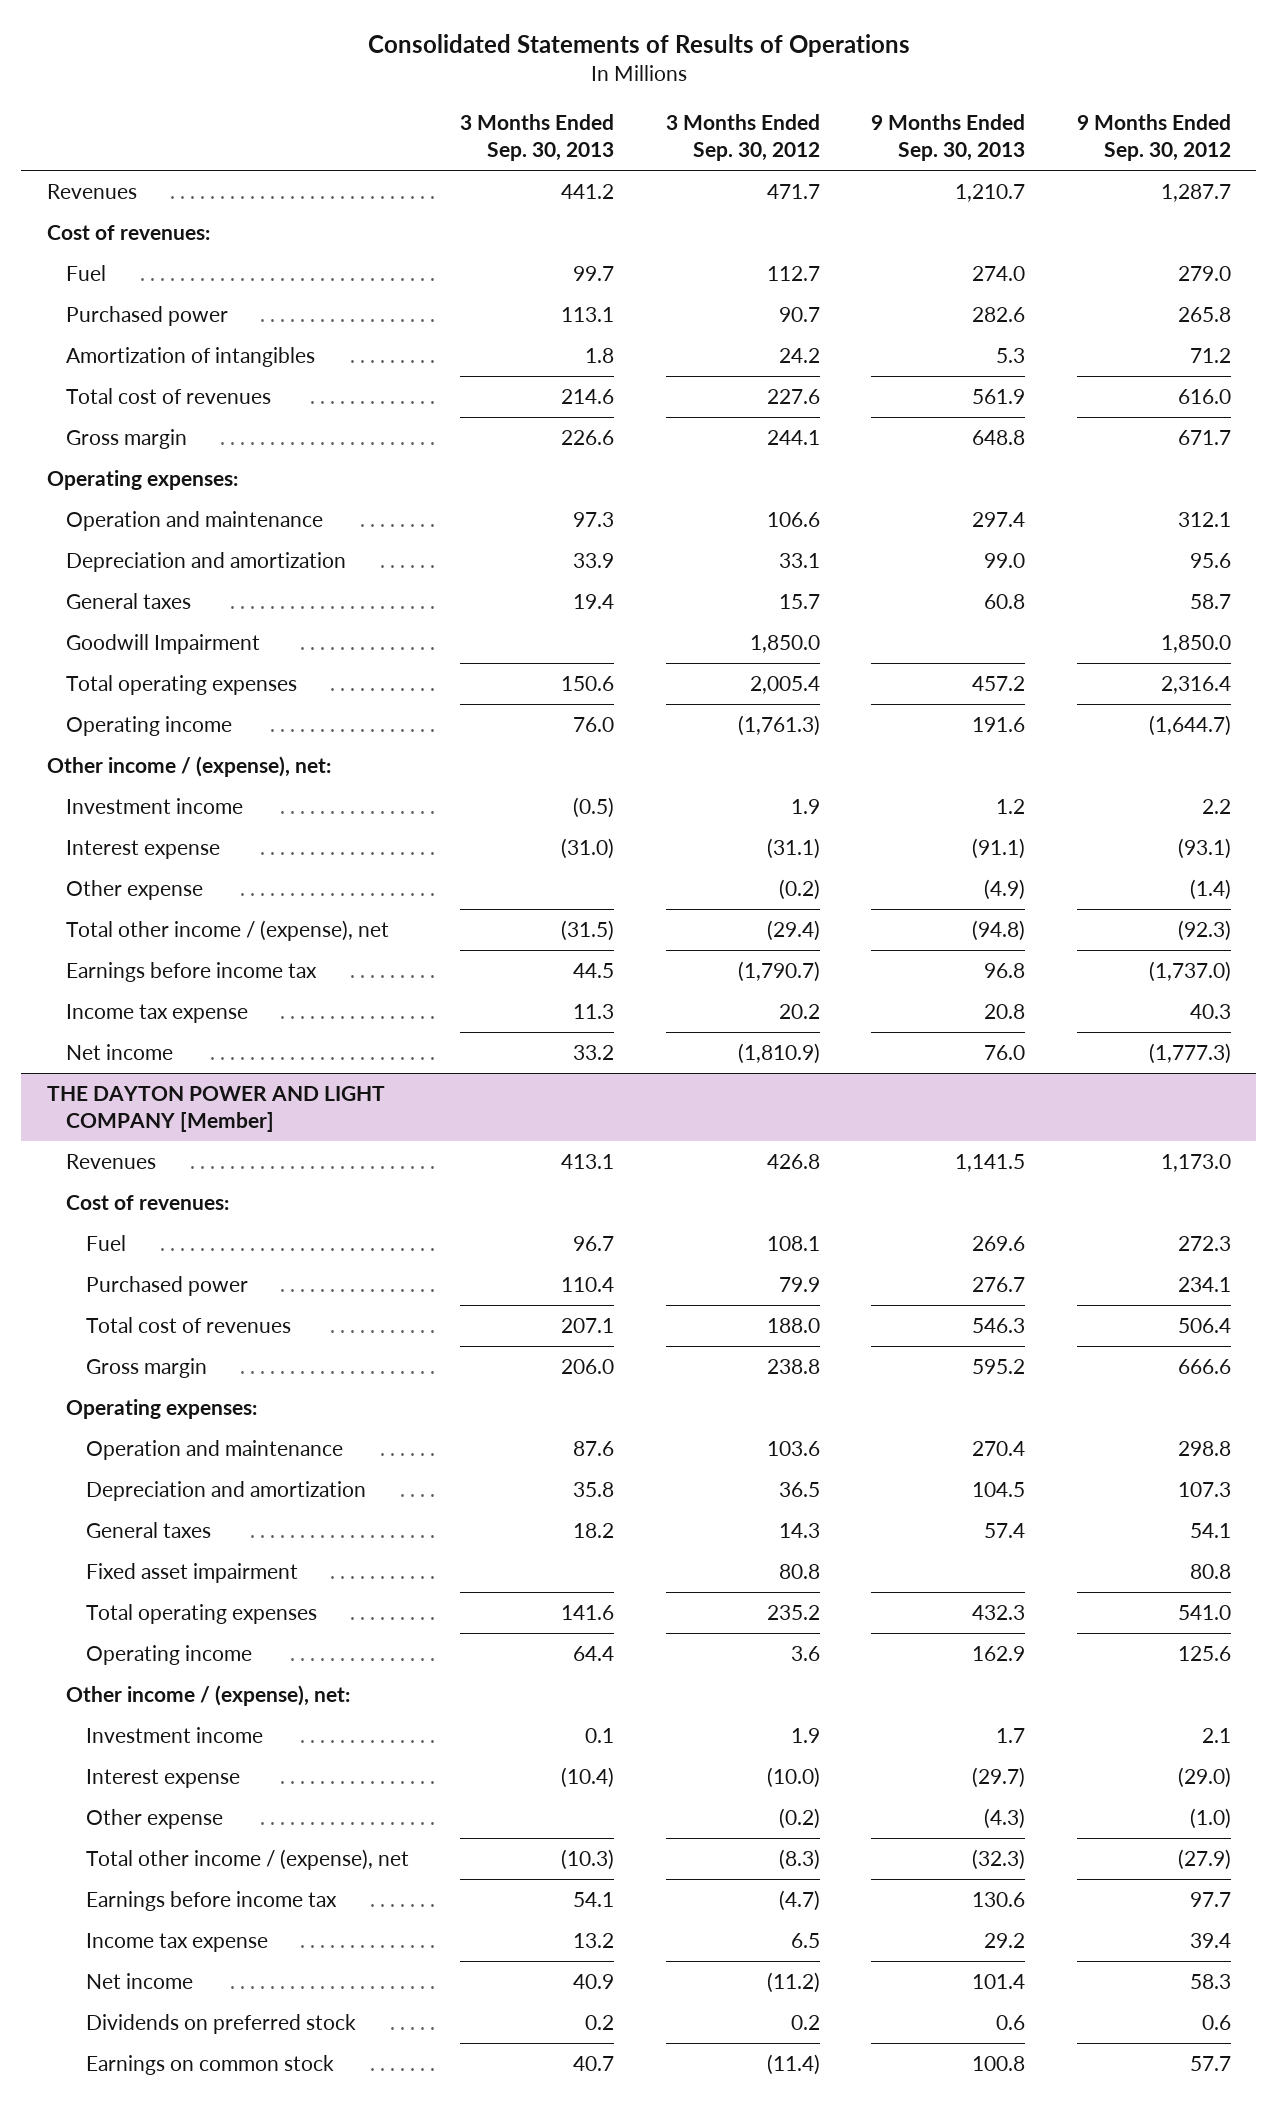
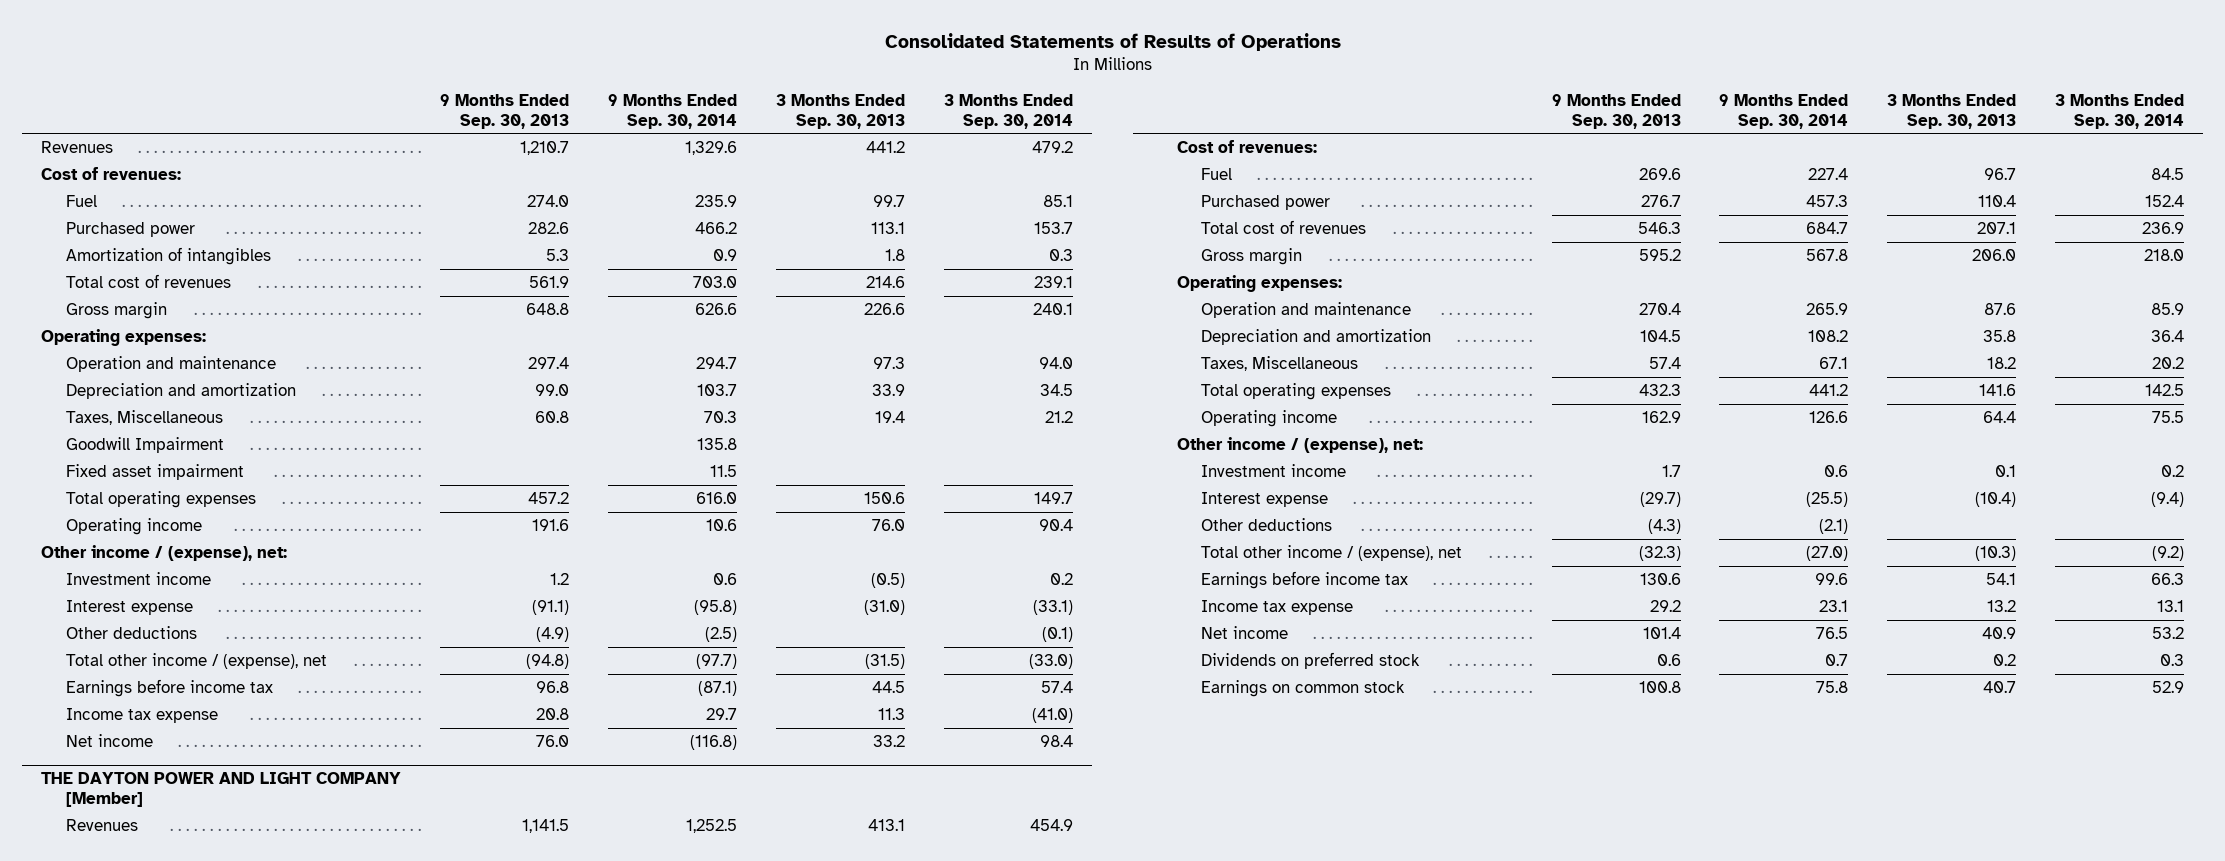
- | 3 Months Ended Sep. 30, 2013 | 3 Months Ended Sep. 30, 2012 | 9 Months Ended Sep. 30, 2013 | 9 Months Ended Sep. 30, 2012
+ | 9 Months Ended Sep. 30, 2013 | 9 Months Ended Sep. 30, 2014 | 3 Months Ended Sep. 30, 2013 | 3 Months Ended Sep. 30, 2014
- General taxes | 19.4 | 15.7 | 60.8 | 58.7
+ Taxes, Miscellaneous | 60.8 | 70.3 | 19.4 | 21.2
+ Fixed asset impairment | | 11.5 | |
- Other expense | | (0.2) | (4.9) | (1.4)
+ Other deductions | (4.9) | (2.5) | | (0.1)
@ THE DAYTON POWER AND LIGHT COMPANY [Member]
- General taxes | 18.2 | 14.3 | 57.4 | 54.1
- Fixed asset impairment | | 80.8 | | 80.8
+ Taxes, Miscellaneous | 57.4 | 67.1 | 18.2 | 20.2
- Other expense | | (0.2) | (4.3) | (1.0)
+ Other deductions | (4.3) | (2.1) | |

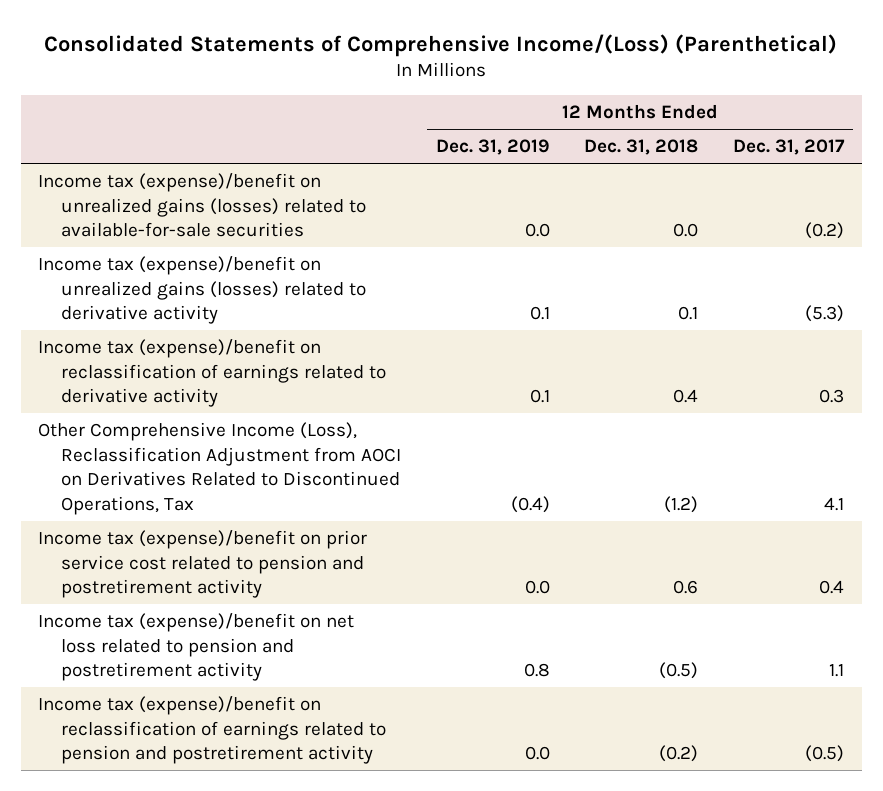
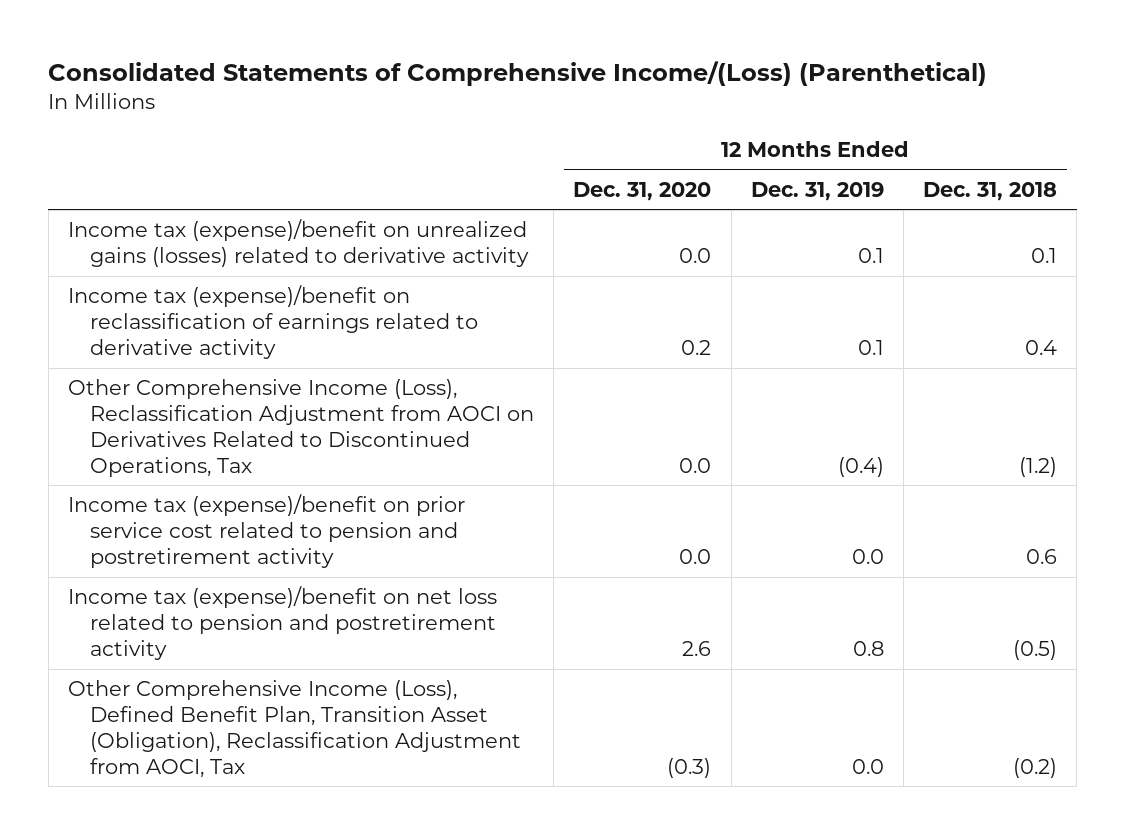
- | 12 Months Ended Dec. 31, 2019 | 12 Months Ended Dec. 31, 2018 | 12 Months Ended Dec. 31, 2017
+ | 12 Months Ended Dec. 31, 2020 | 12 Months Ended Dec. 31, 2019 | 12 Months Ended Dec. 31, 2018
- Income tax (expense)/benefit on unrealized gains (losses) related to available-for-sale securities | 0.0 | 0.0 | (0.2)
- Income tax (expense)/benefit on reclassification of earnings related to pension and postretirement activity | 0.0 | (0.2) | (0.5)
+ Other Comprehensive Income (Loss), Defined Benefit Plan, Transition Asset (Obligation), Reclassification Adjustment from AOCI, Tax | (0.3) | 0.0 | (0.2)

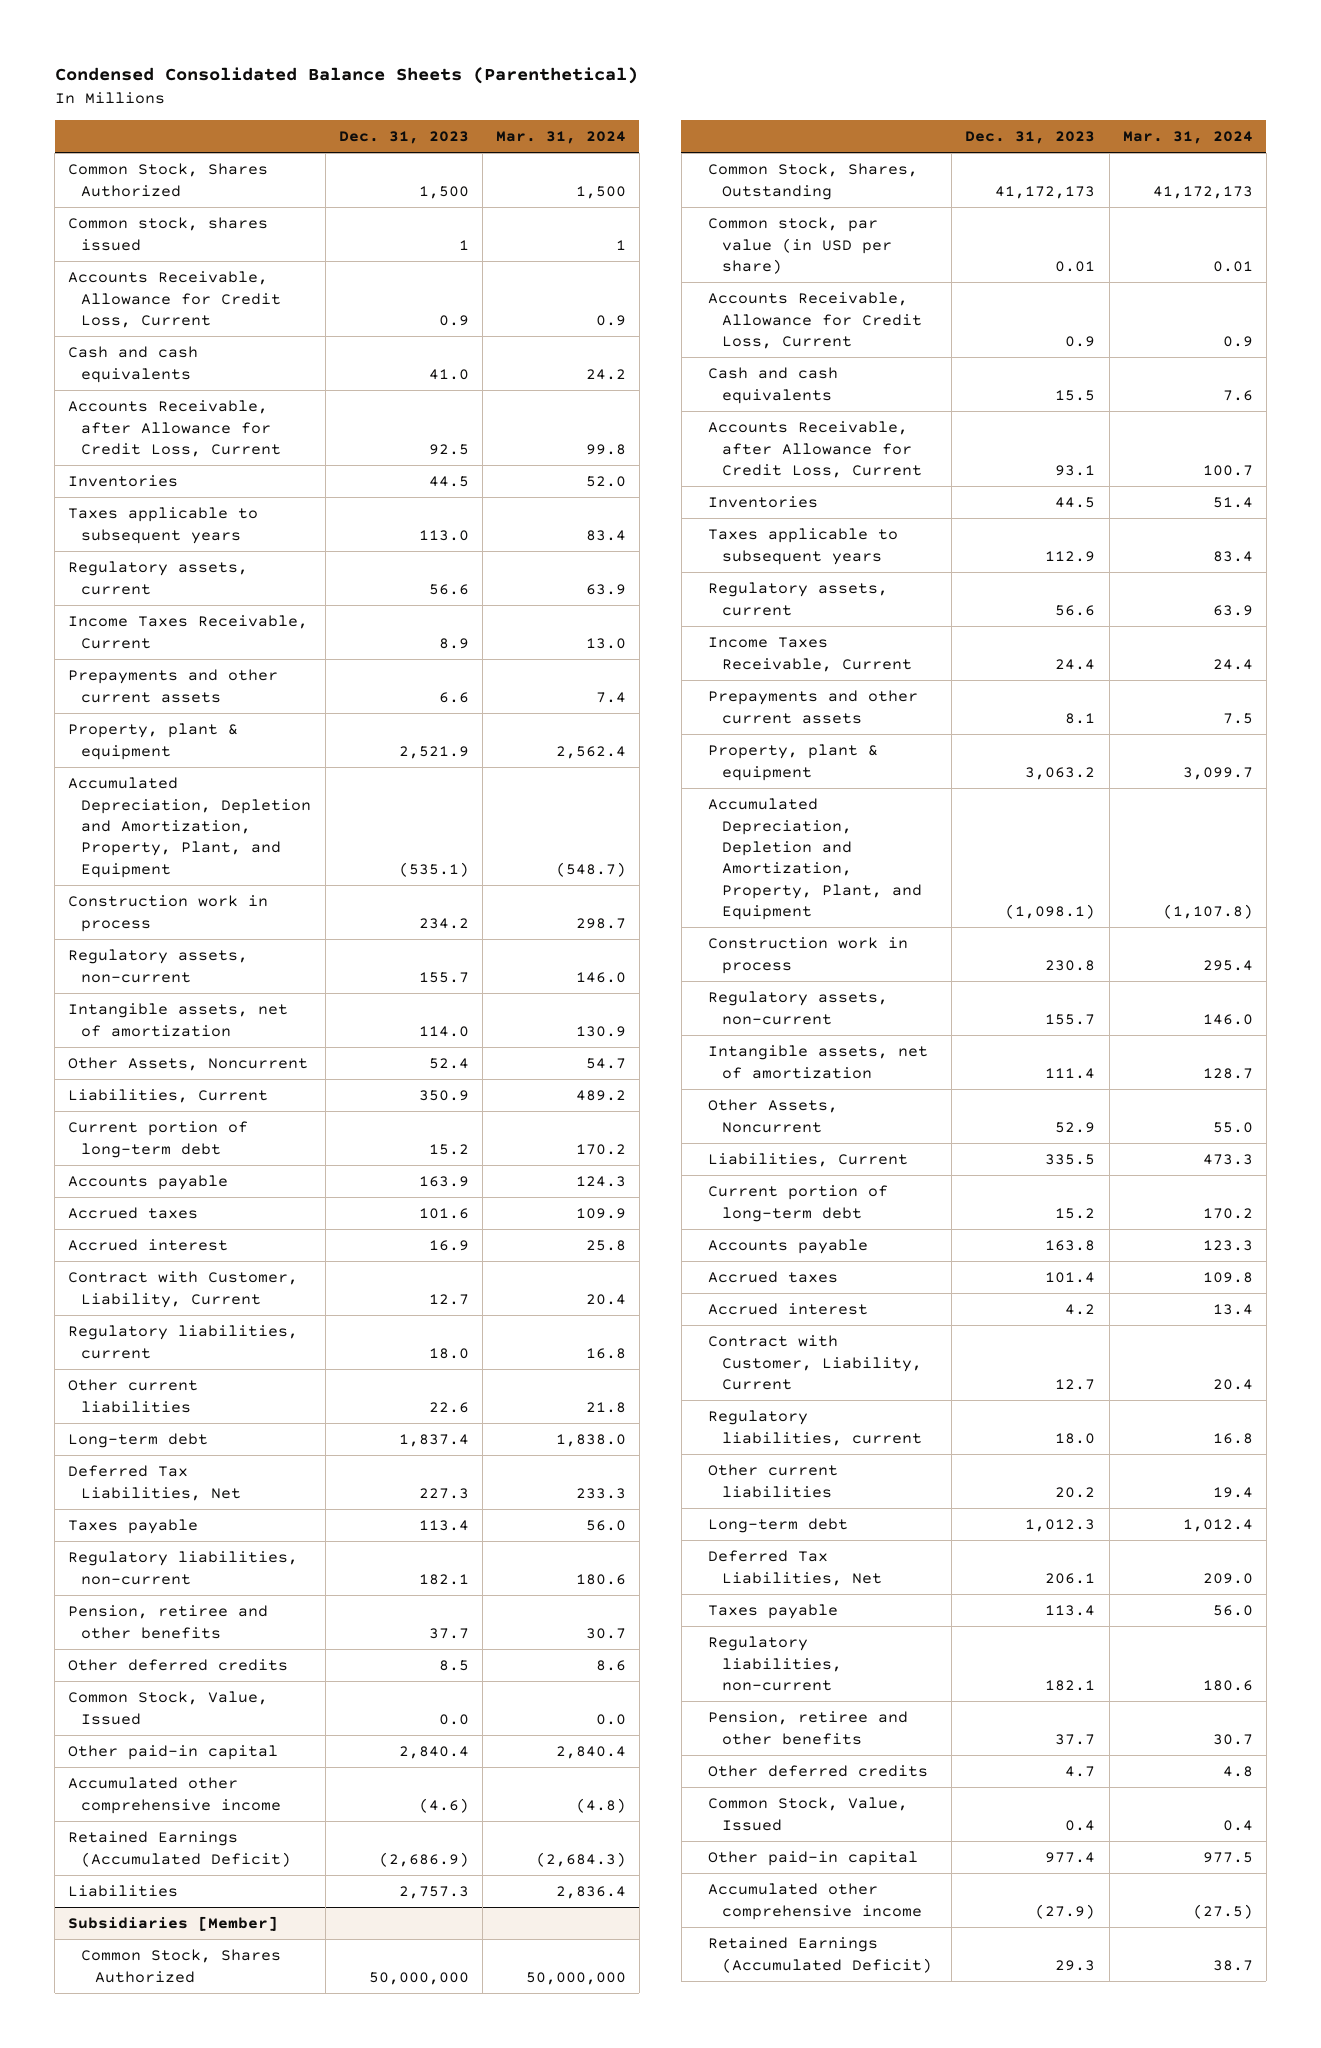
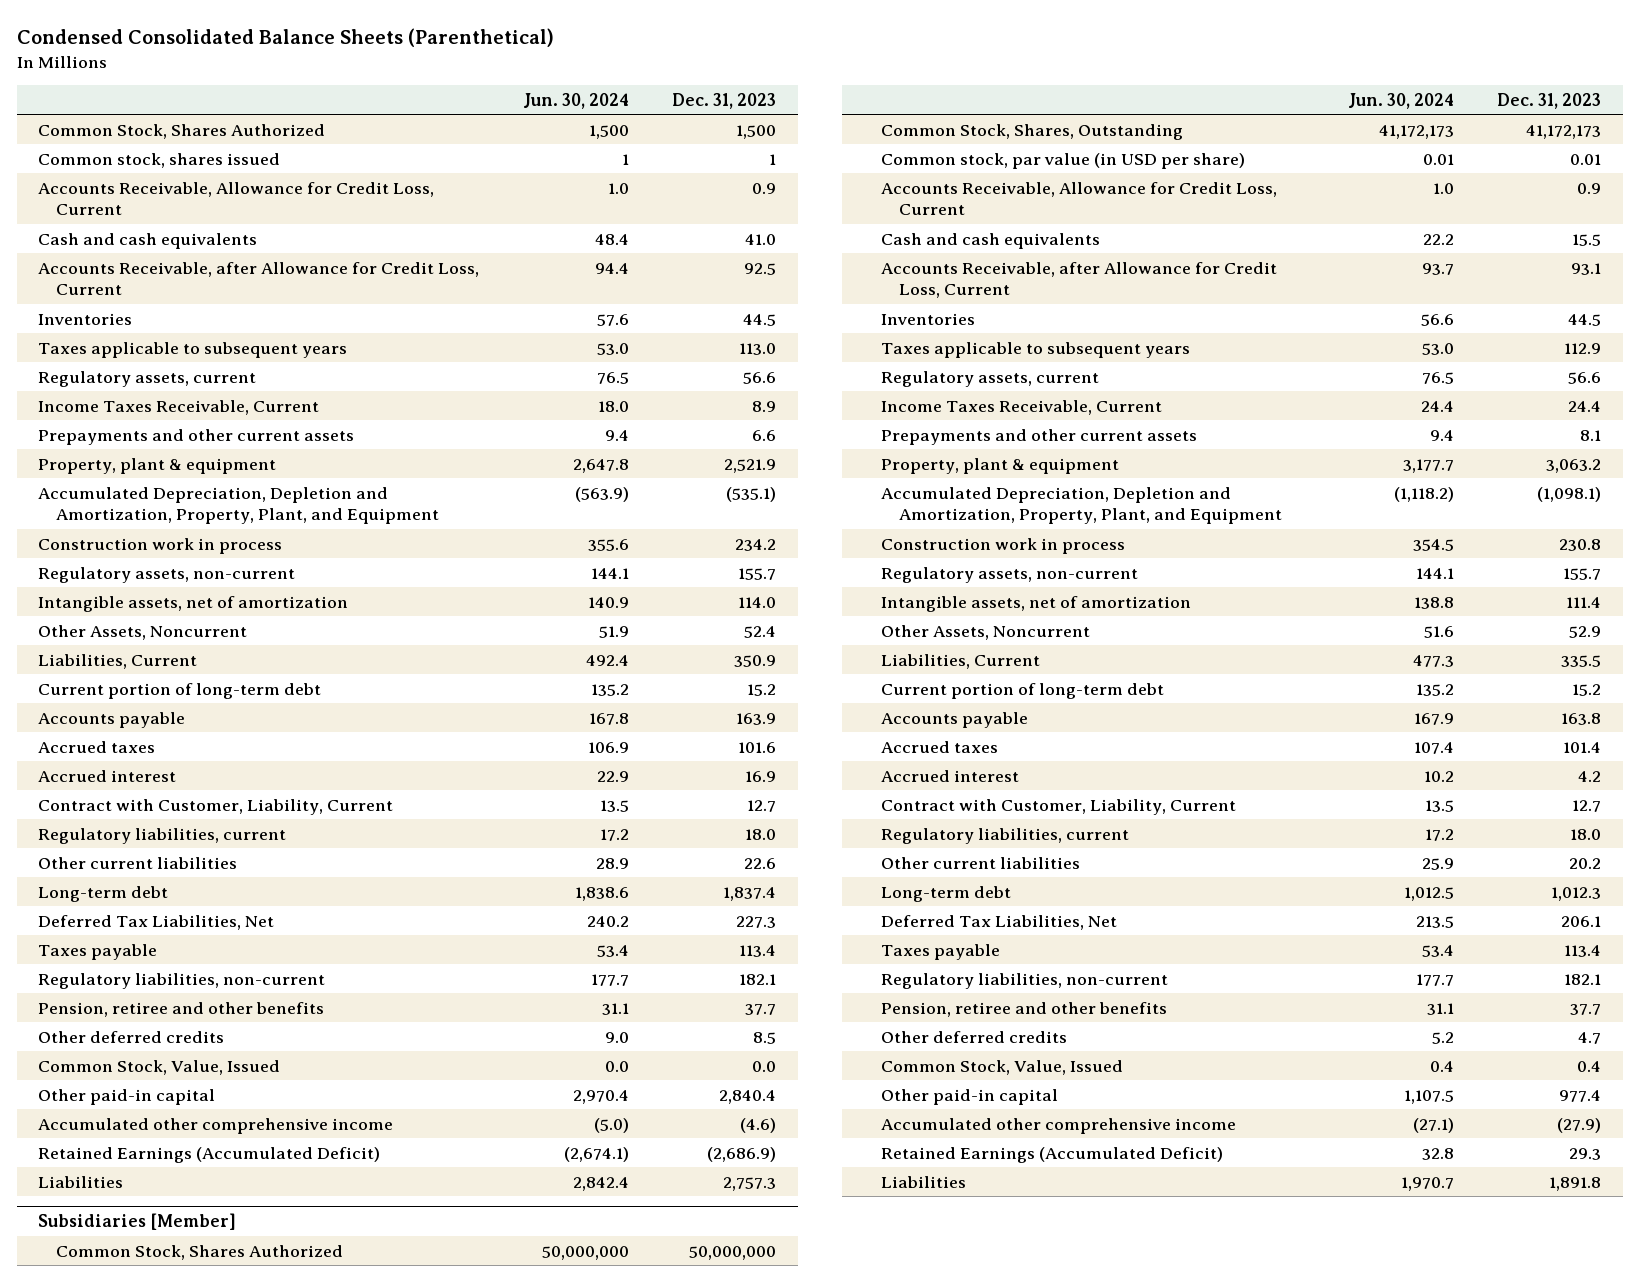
- | Dec. 31, 2023 | Mar. 31, 2024
+ | Jun. 30, 2024 | Dec. 31, 2023
@ Subsidiaries [Member]
+ Liabilities | 1,970.7 | 1,891.8

